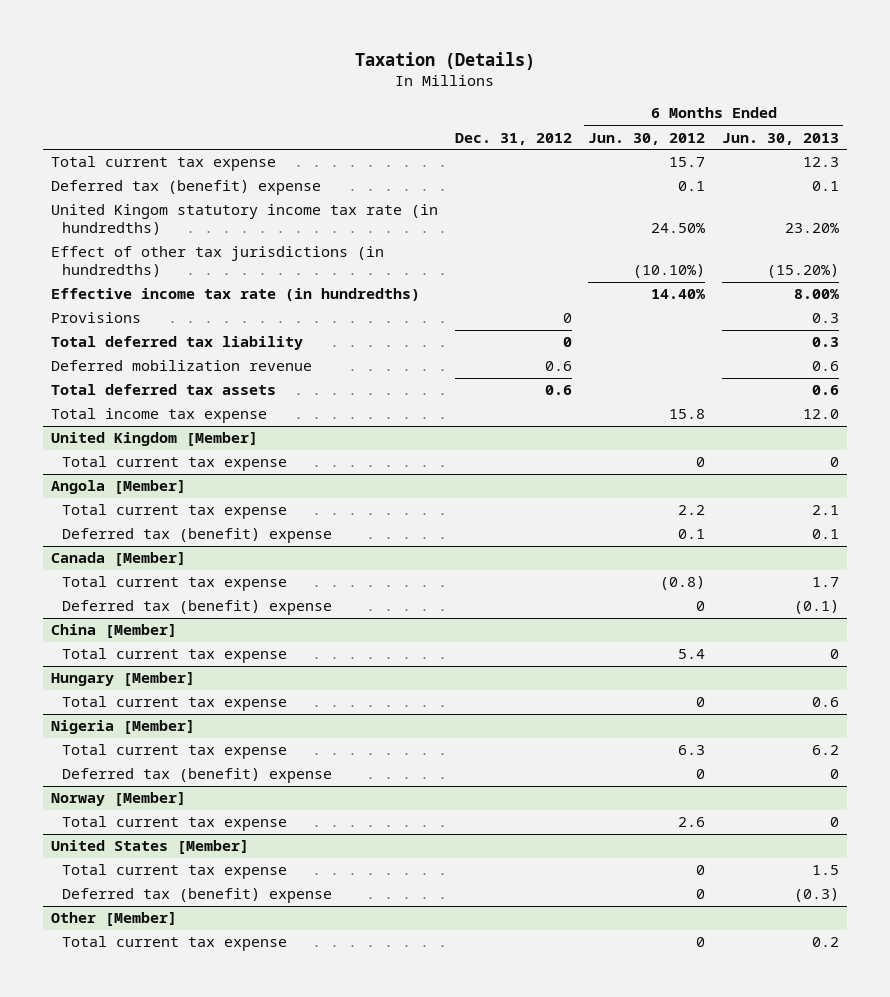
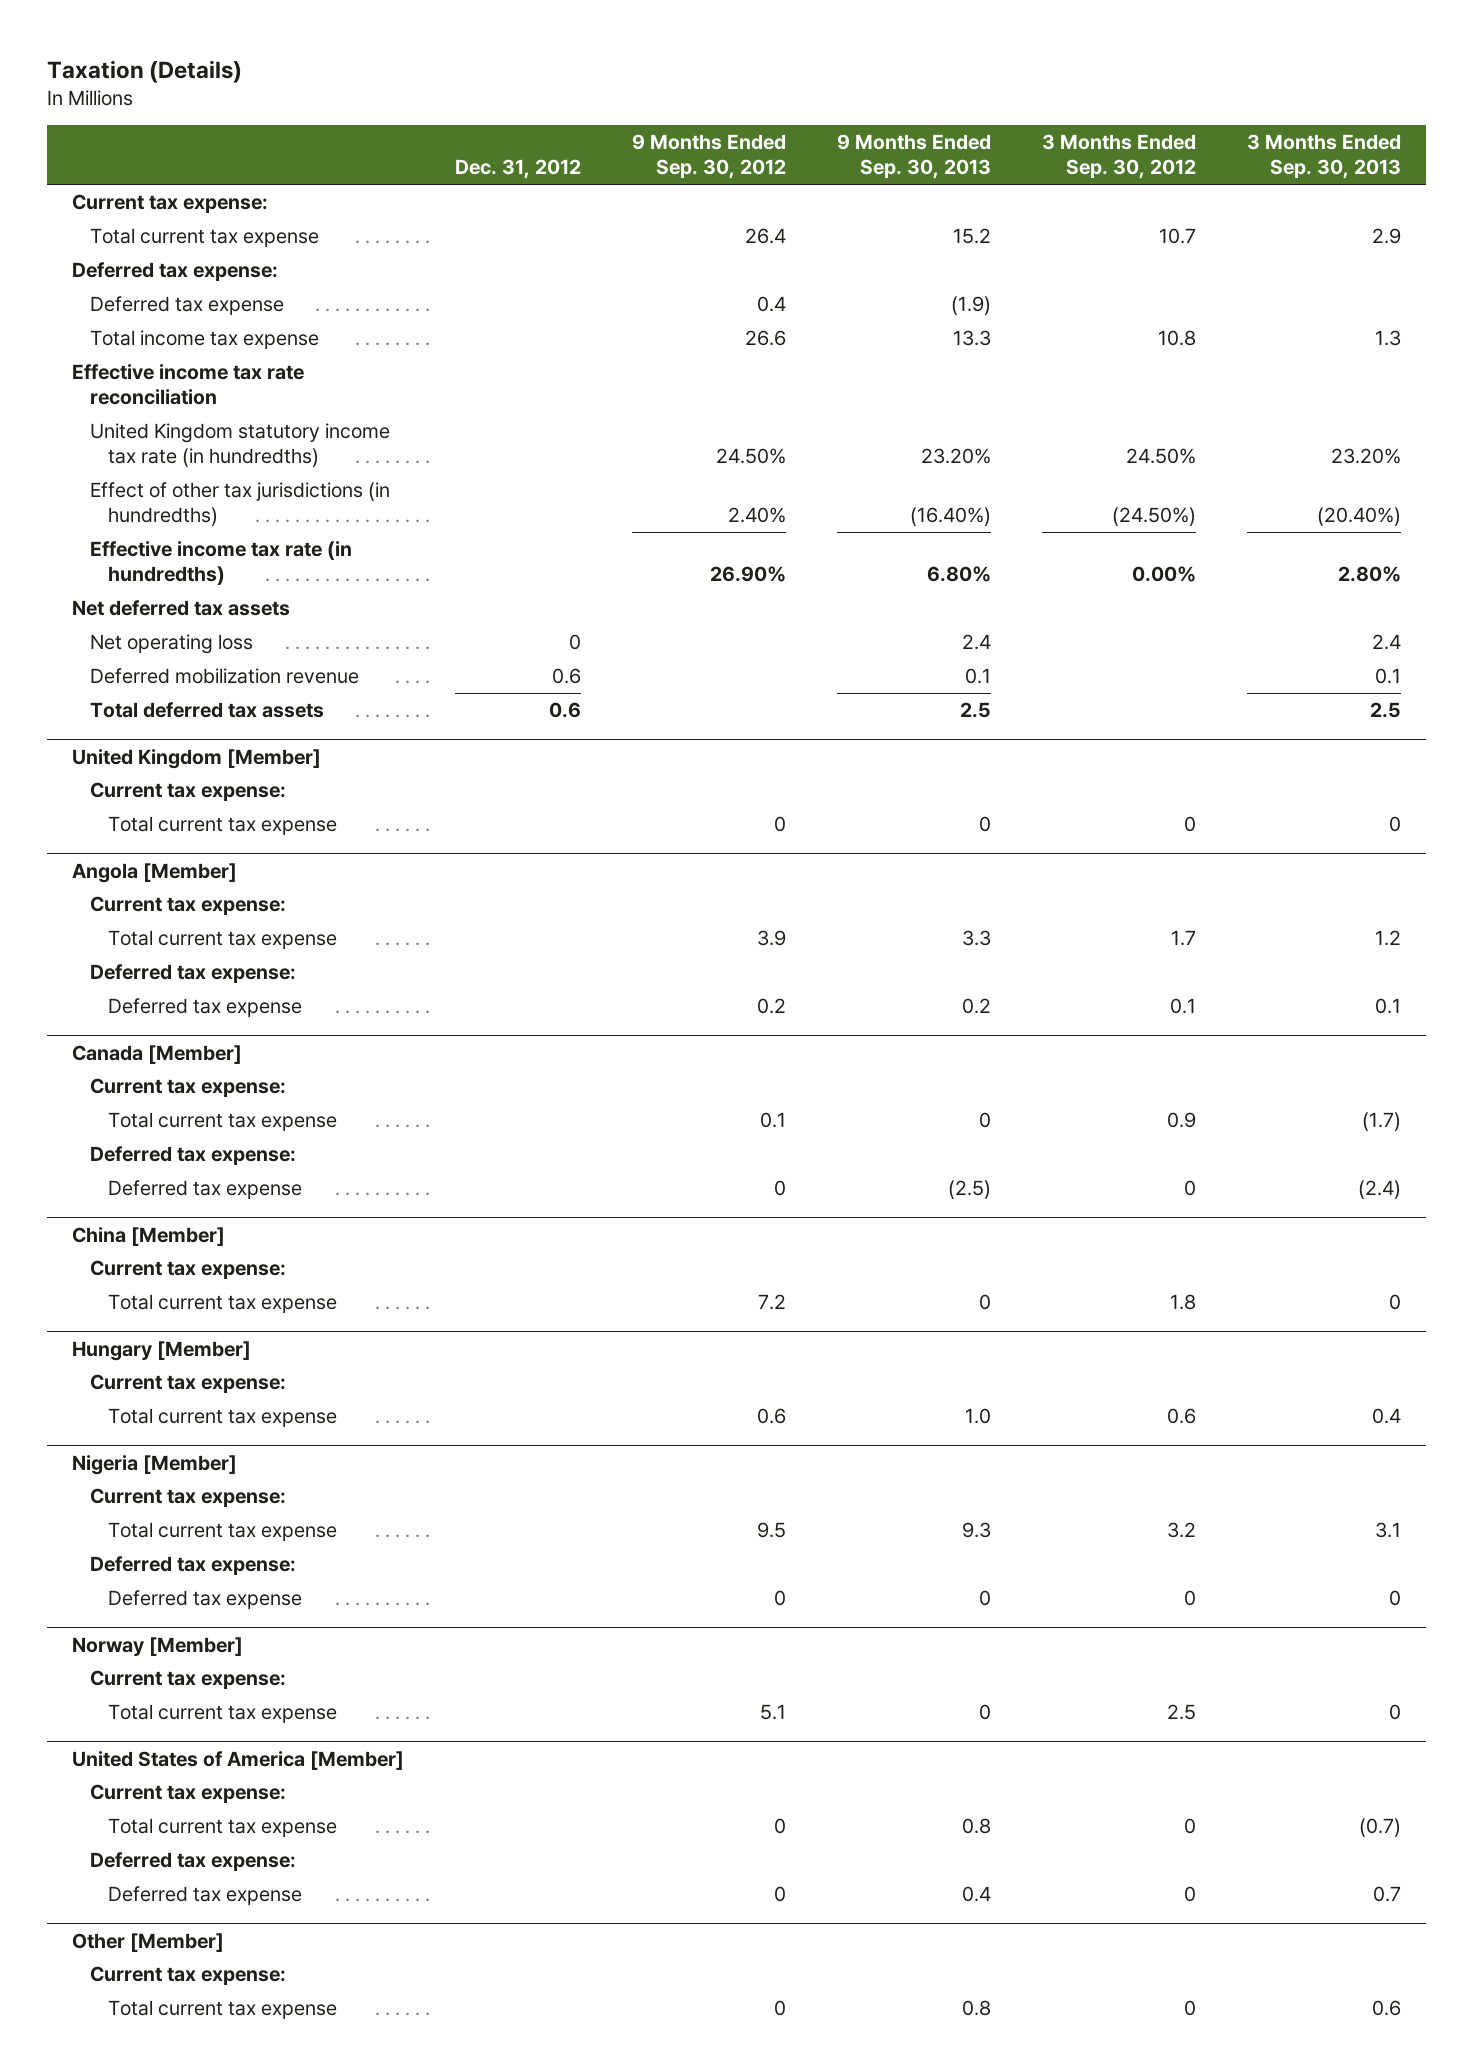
- | Dec. 31, 2012 | 6 Months Ended Jun. 30, 2012 | 6 Months Ended Jun. 30, 2013
+ | Dec. 31, 2012 | 9 Months Ended Sep. 30, 2012 | 9 Months Ended Sep. 30, 2013 | 3 Months Ended Sep. 30, 2012 | 3 Months Ended Sep. 30, 2013
+ Current tax expense:
- Deferred tax (benefit) expense | | 0.1 | 0.1
- United Kingom statutory income tax rate (in hundredths) | | 24.50% | 23.20%
+ Deferred tax expense:
+ Deferred tax expense | | 0.4 | (1.9) | |
moved up: Total income tax expense | | 26.6 | 13.3 | 10.8 | 1.3
+ Effective income tax rate reconciliation
+ United Kingdom statutory income tax rate (in hundredths) | | 24.50% | 23.20% | 24.50% | 23.20%
- Provisions | 0 | | 0.3
- Total deferred tax liability | 0 | | 0.3
+ Net deferred tax assets
+ Net operating loss | 0 | | 2.4 | | 2.4
@ United Kingdom [Member]
+ Current tax expense:
@ Angola [Member]
+ Current tax expense:
- Deferred tax (benefit) expense | | 0.1 | 0.1
+ Deferred tax expense:
+ Deferred tax expense | | 0.2 | 0.2 | 0.1 | 0.1
@ Canada [Member]
+ Current tax expense:
- Deferred tax (benefit) expense | | 0 | (0.1)
+ Deferred tax expense:
+ Deferred tax expense | | 0 | (2.5) | 0 | (2.4)
@ China [Member]
+ Current tax expense:
@ Hungary [Member]
+ Current tax expense:
@ Nigeria [Member]
+ Current tax expense:
- Deferred tax (benefit) expense | | 0 | 0
+ Deferred tax expense:
+ Deferred tax expense | | 0 | 0 | 0 | 0
@ Norway [Member]
+ Current tax expense:
- United States [Member]
+ United States of America [Member]
+ Current tax expense:
- Deferred tax (benefit) expense | | 0 | (0.3)
+ Deferred tax expense:
+ Deferred tax expense | | 0 | 0.4 | 0 | 0.7
@ Other [Member]
+ Current tax expense:

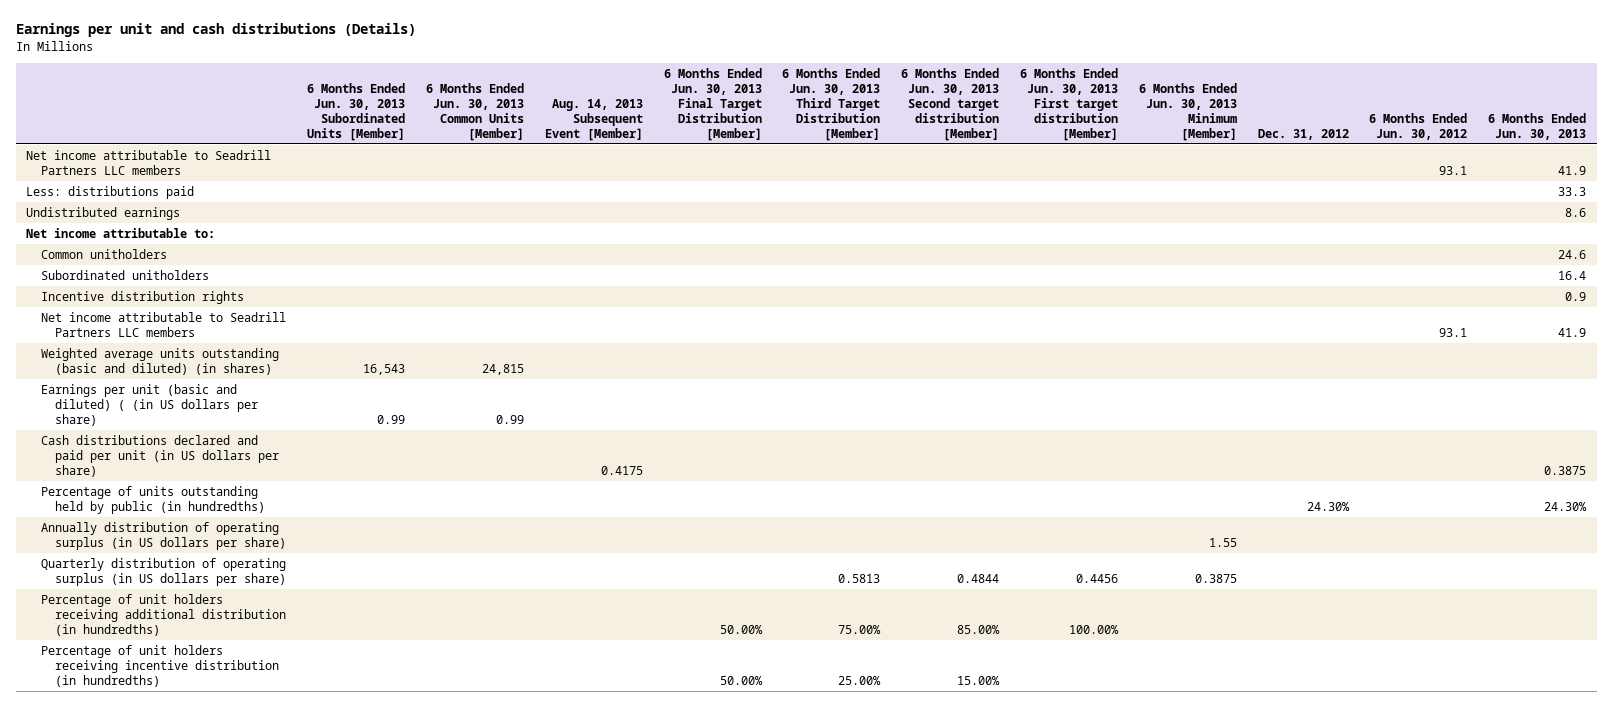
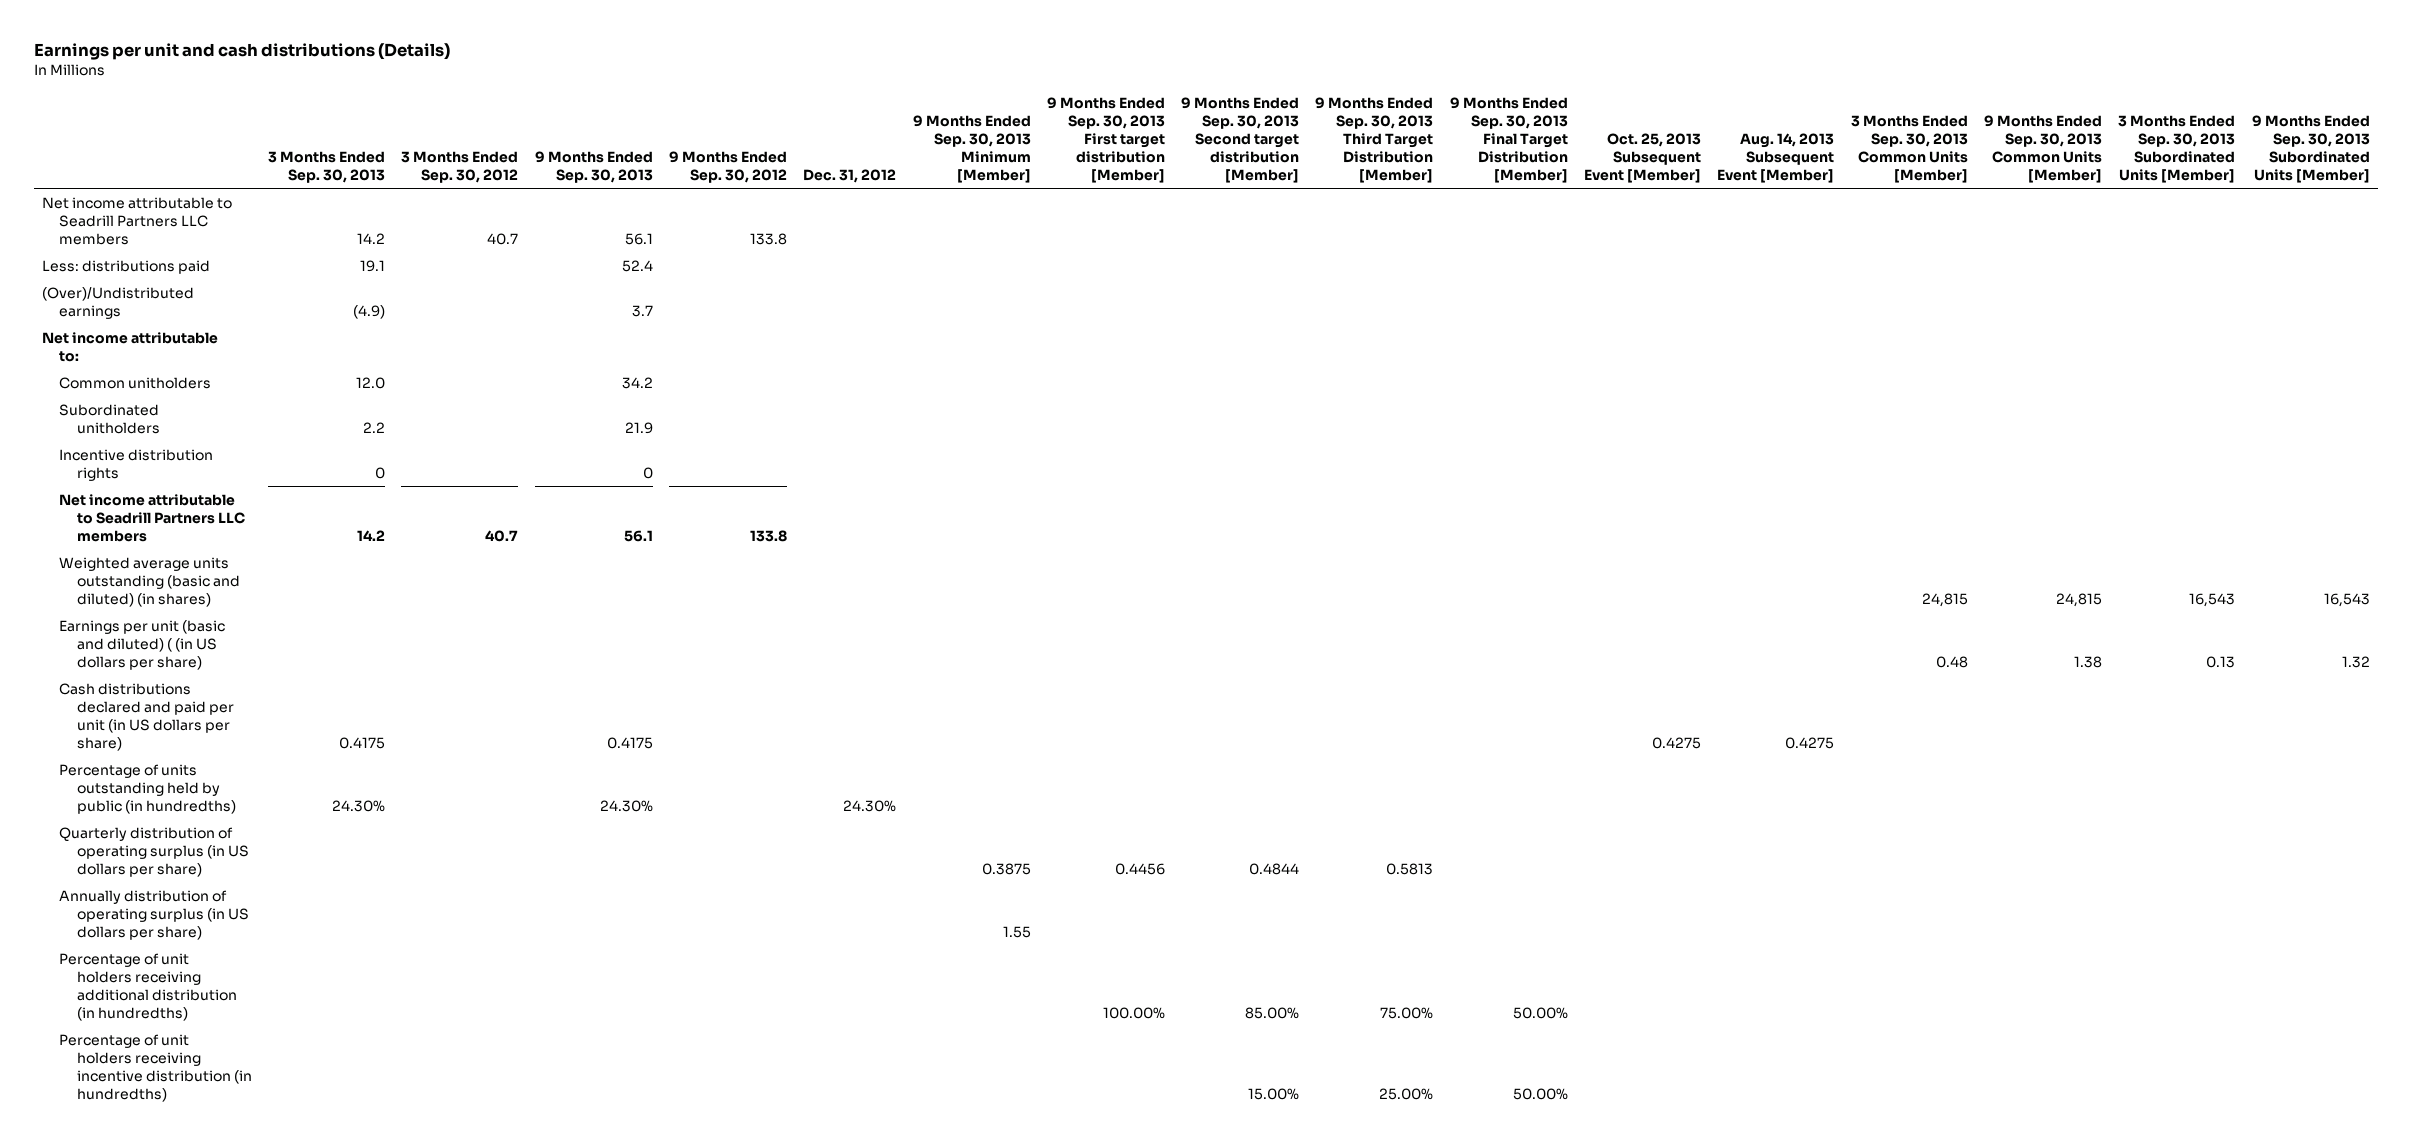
- | 6 Months Ended Jun. 30, 2013 Subordinated Units [Member] | 6 Months Ended Jun. 30, 2013 Common Units [Member] | Aug. 14, 2013 Subsequent Event [Member] | 6 Months Ended Jun. 30, 2013 Final Target Distribution [Member] | 6 Months Ended Jun. 30, 2013 Third Target Distribution [Member] | 6 Months Ended Jun. 30, 2013 Second target distribution [Member] | 6 Months Ended Jun. 30, 2013 First target distribution [Member] | 6 Months Ended Jun. 30, 2013 Minimum [Member] | Dec. 31, 2012 | 6 Months Ended Jun. 30, 2012 | 6 Months Ended Jun. 30, 2013
+ | 3 Months Ended Sep. 30, 2013 | 3 Months Ended Sep. 30, 2012 | 9 Months Ended Sep. 30, 2013 | 9 Months Ended Sep. 30, 2012 | Dec. 31, 2012 | 9 Months Ended Sep. 30, 2013 Minimum [Member] | 9 Months Ended Sep. 30, 2013 First target distribution [Member] | 9 Months Ended Sep. 30, 2013 Second target distribution [Member] | 9 Months Ended Sep. 30, 2013 Third Target Distribution [Member] | 9 Months Ended Sep. 30, 2013 Final Target Distribution [Member] | Oct. 25, 2013 Subsequent Event [Member] | Aug. 14, 2013 Subsequent Event [Member] | 3 Months Ended Sep. 30, 2013 Common Units [Member] | 9 Months Ended Sep. 30, 2013 Common Units [Member] | 3 Months Ended Sep. 30, 2013 Subordinated Units [Member] | 9 Months Ended Sep. 30, 2013 Subordinated Units [Member]
- Undistributed earnings | | | | | | | | | | | 8.6
+ (Over)/Undistributed earnings | (4.9) | | 3.7 | | | | | | | | | | | | |
- Cash distributions declared and paid per unit (in US dollars per share) | | | 0.4175 | | | | | | | | 0.3875
+ Cash distributions declared and paid per unit (in US dollars per share) | 0.4175 | | 0.4175 | | | | | | | | 0.4275 | 0.4275 | | | |
moved down: Annually distribution of operating surplus (in US dollars per share) | | | | | | 1.55 | | | | | | | | | |

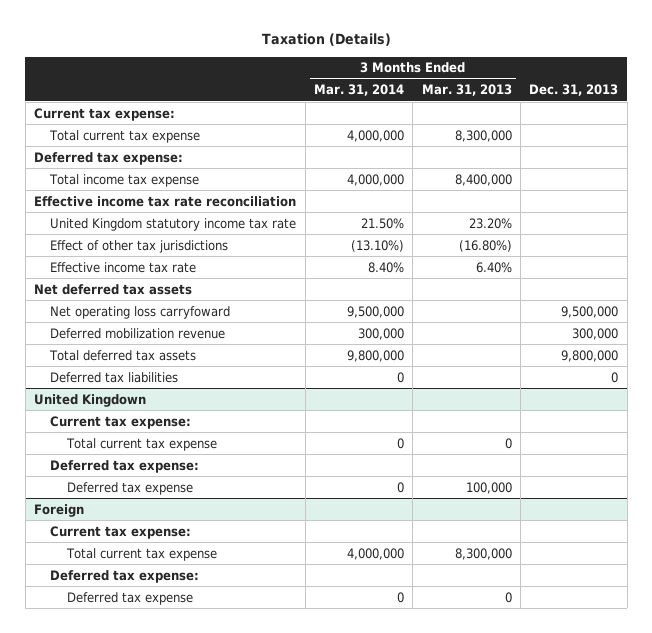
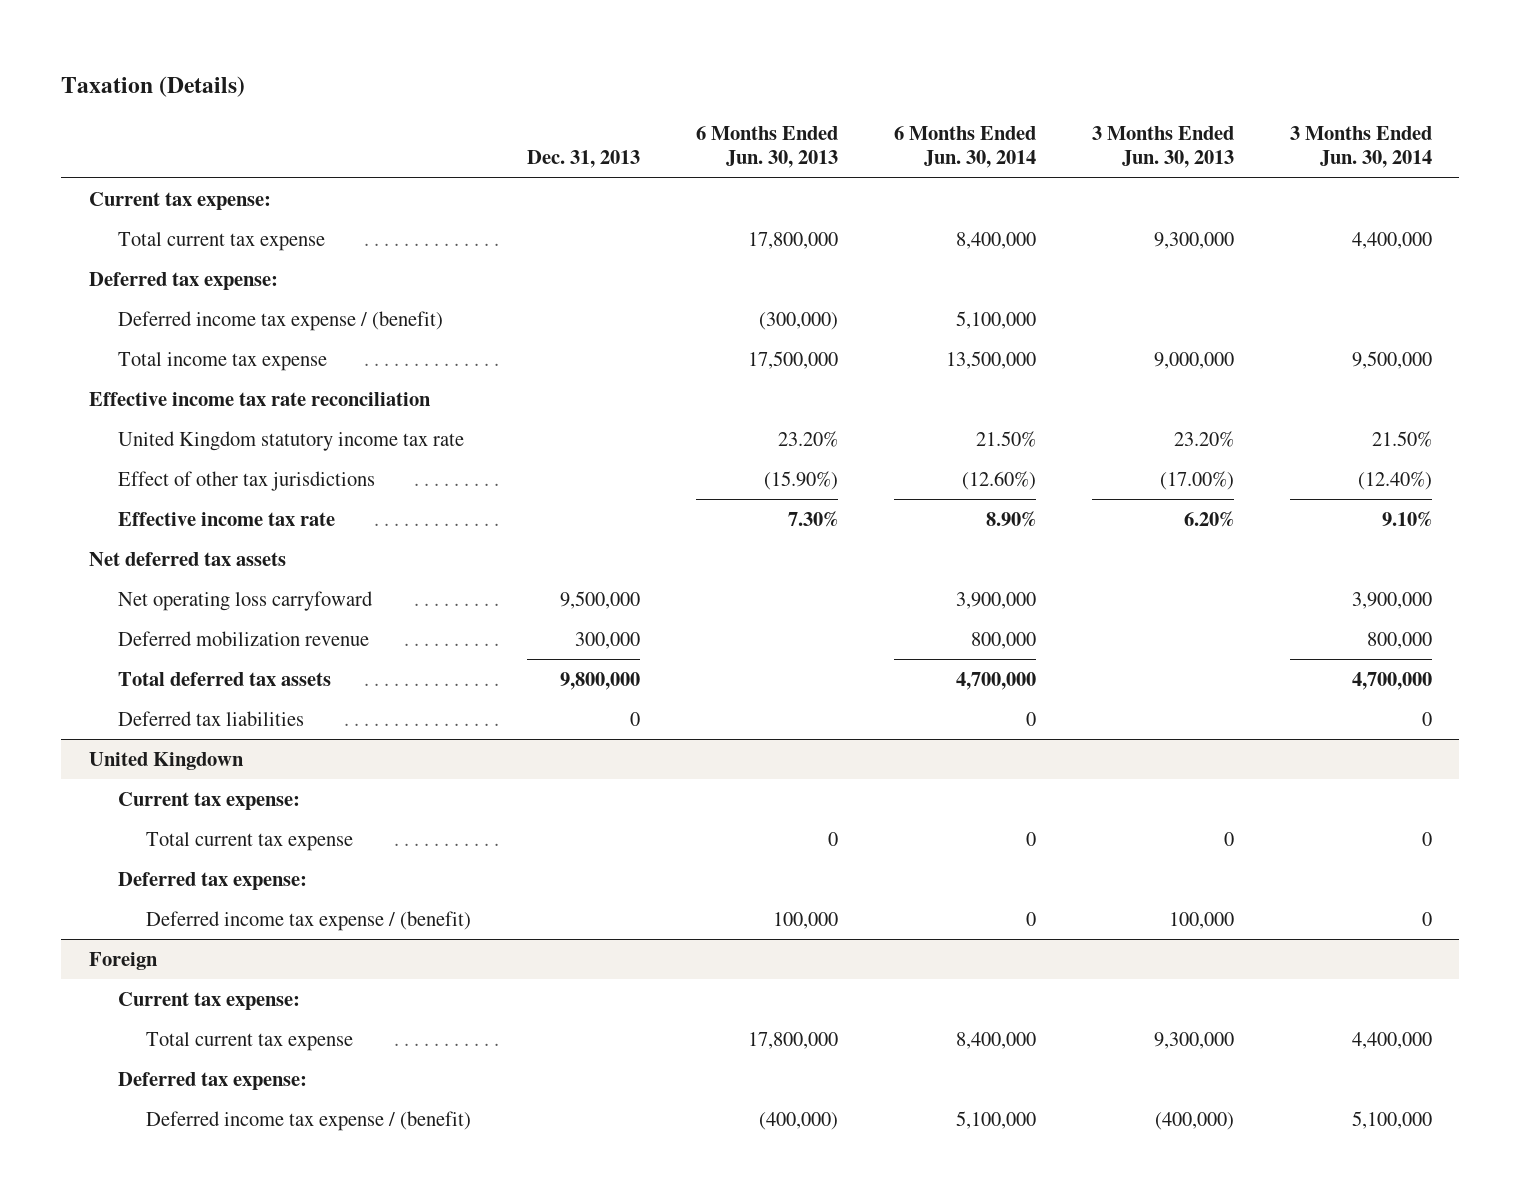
- | 3 Months Ended Mar. 31, 2014 | 3 Months Ended Mar. 31, 2013 | Dec. 31, 2013
+ | Dec. 31, 2013 | 6 Months Ended Jun. 30, 2013 | 6 Months Ended Jun. 30, 2014 | 3 Months Ended Jun. 30, 2013 | 3 Months Ended Jun. 30, 2014
+ Deferred income tax expense / (benefit) | | (300,000) | 5,100,000 | |
@ United Kingdown
- Deferred tax expense | 0 | 100,000 |
+ Deferred income tax expense / (benefit) | | 100,000 | 0 | 100,000 | 0
@ Foreign
- Deferred tax expense | 0 | 0 |
+ Deferred income tax expense / (benefit) | | (400,000) | 5,100,000 | (400,000) | 5,100,000

